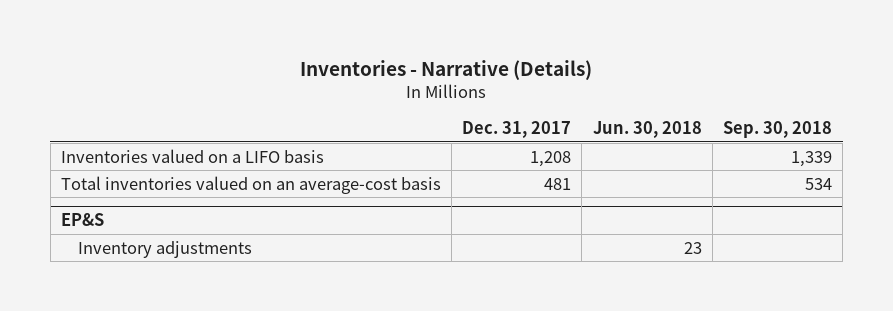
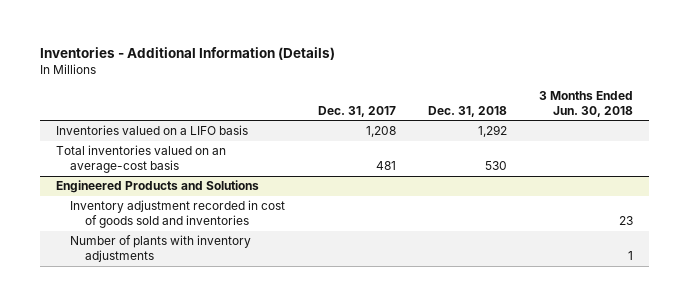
- Inventories - Narrative (Details)
+ Inventories - Additional Information (Details)
- | Dec. 31, 2017 | Jun. 30, 2018 | Sep. 30, 2018
+ | Dec. 31, 2017 | Dec. 31, 2018 | 3 Months Ended Jun. 30, 2018
- EP&S
- Inventory adjustments | | 23 |
+ Engineered Products and Solutions
+ Inventory adjustment recorded in cost of goods sold and inventories | | | 23
+ Number of plants with inventory adjustments | | | 1

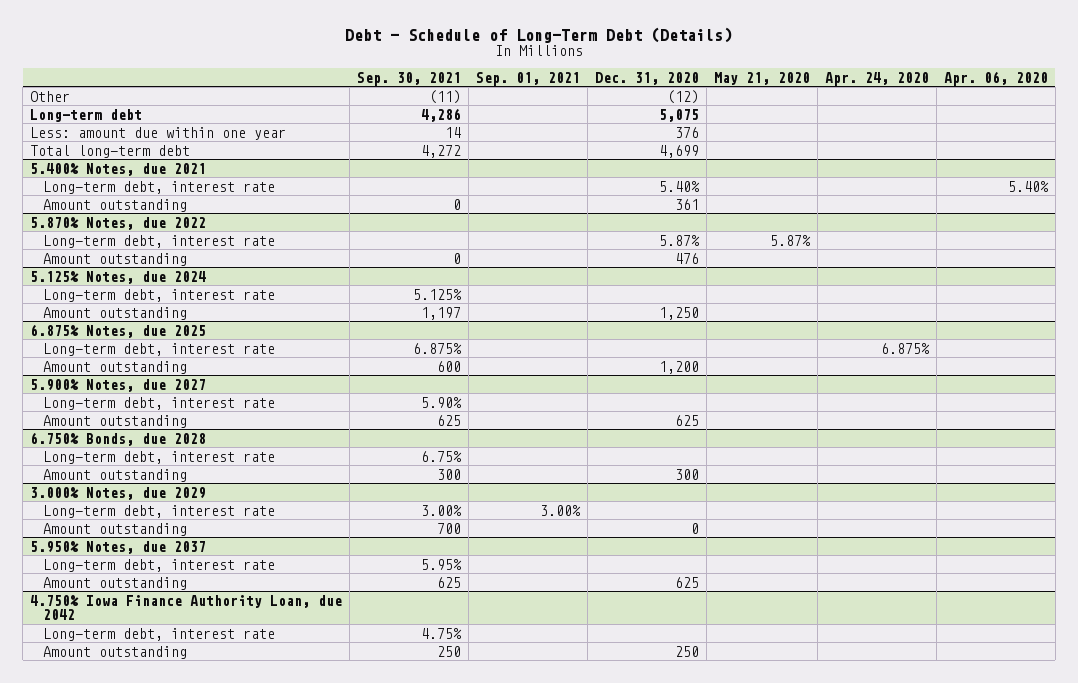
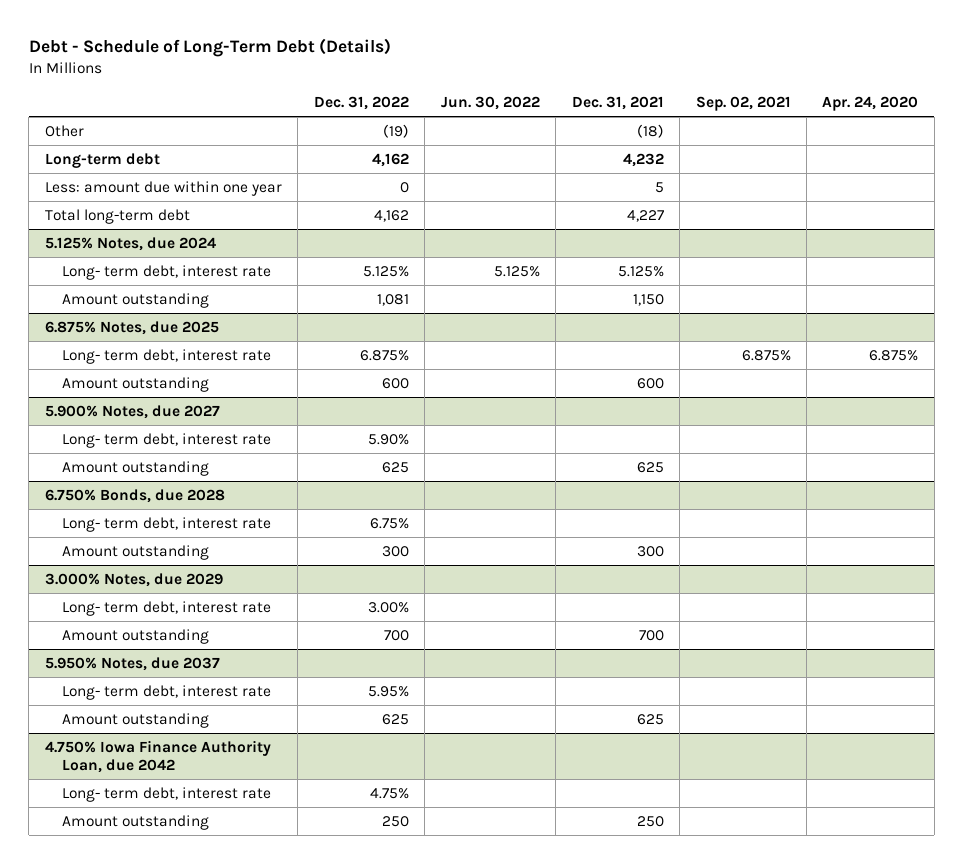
- | Sep. 30, 2021 | Sep. 01, 2021 | Dec. 31, 2020 | May 21, 2020 | Apr. 24, 2020 | Apr. 06, 2020
+ | Dec. 31, 2022 | Jun. 30, 2022 | Dec. 31, 2021 | Sep. 02, 2021 | Apr. 24, 2020
- 5.400% Notes, due 2021
- Long-term debt, interest rate | | | 5.40% | | | 5.40%
- Amount outstanding | 0 | | 361 | | |
- 5.870% Notes, due 2022
- Long-term debt, interest rate | | | 5.87% | 5.87% | |
- Amount outstanding | 0 | | 476 | | |
@ 5.125% Notes, due 2024
- Long-term debt, interest rate | 5.125% | | | | |
+ Long- term debt, interest rate | 5.125% | 5.125% | 5.125% | |
@ 6.875% Notes, due 2025
- Long-term debt, interest rate | 6.875% | | | | 6.875% |
+ Long- term debt, interest rate | 6.875% | | | 6.875% | 6.875%
@ 5.900% Notes, due 2027
- Long-term debt, interest rate | 5.90% | | | | |
+ Long- term debt, interest rate | 5.90% | | | |
@ 6.750% Bonds, due 2028
- Long-term debt, interest rate | 6.75% | | | | |
+ Long- term debt, interest rate | 6.75% | | | |
@ 3.000% Notes, due 2029
- Long-term debt, interest rate | 3.00% | 3.00% | | | |
+ Long- term debt, interest rate | 3.00% | | | |
@ 5.950% Notes, due 2037
- Long-term debt, interest rate | 5.95% | | | | |
+ Long- term debt, interest rate | 5.95% | | | |
@ 4.750% Iowa Finance Authority Loan, due 2042
- Long-term debt, interest rate | 4.75% | | | | |
+ Long- term debt, interest rate | 4.75% | | | |

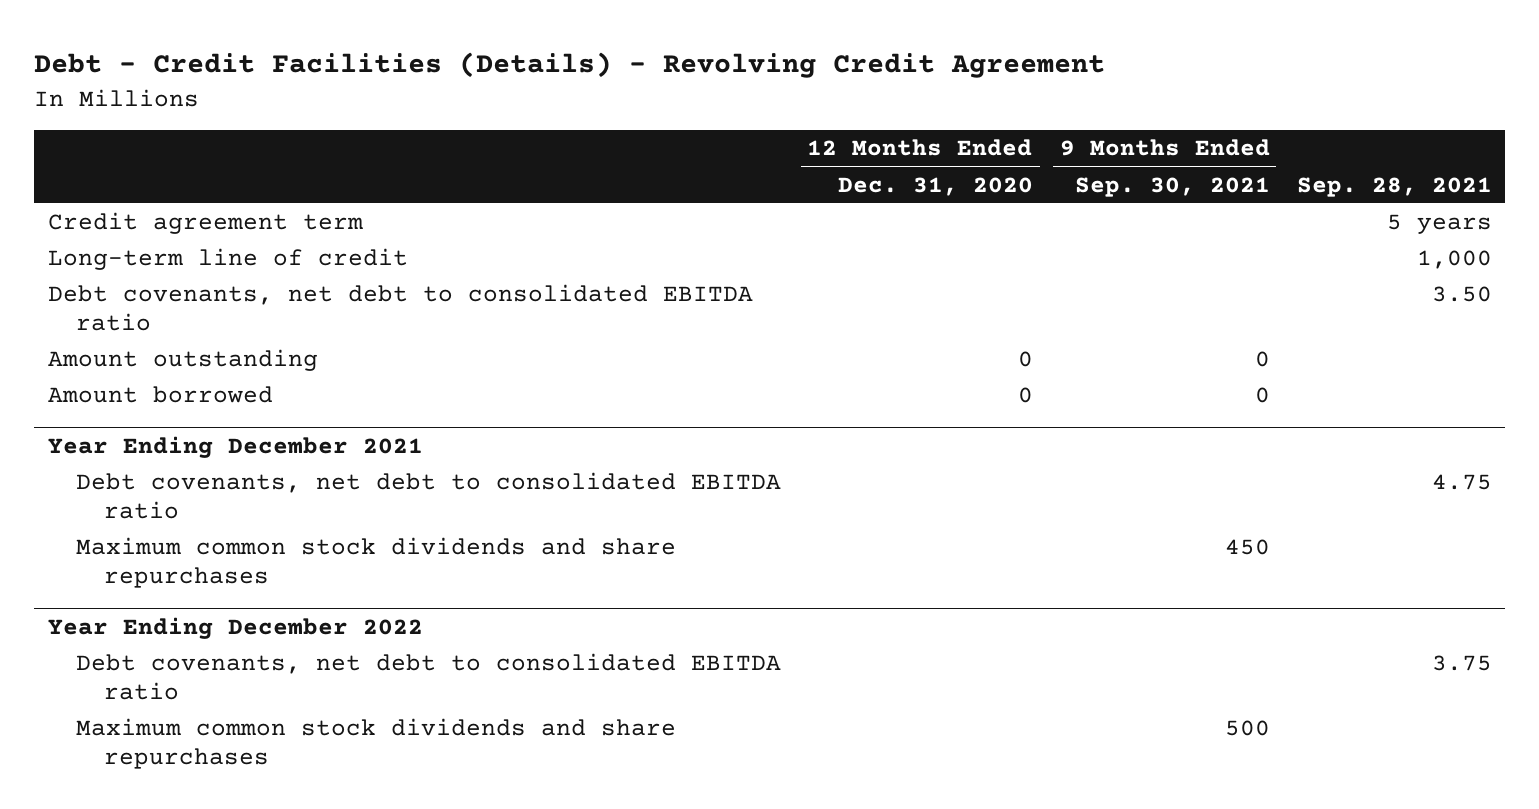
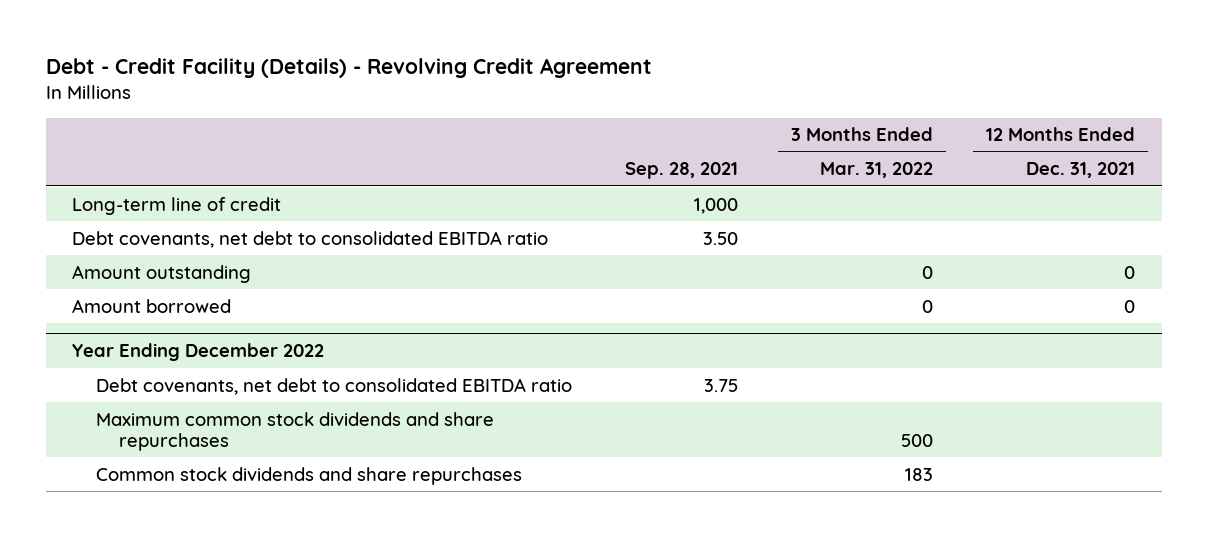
- Debt - Credit Facilities (Details) - Revolving Credit Agreement
+ Debt - Credit Facility (Details) - Revolving Credit Agreement
- | 12 Months Ended Dec. 31, 2020 | 9 Months Ended Sep. 30, 2021 | Sep. 28, 2021
+ | Sep. 28, 2021 | 3 Months Ended Mar. 31, 2022 | 12 Months Ended Dec. 31, 2021
- Credit agreement term | | | 5 years
- Year Ending December 2021
- Debt covenants, net debt to consolidated EBITDA ratio | | | 4.75
- Maximum common stock dividends and share repurchases | | 450 |
@ Year Ending December 2022
+ Common stock dividends and share repurchases | | 183 |

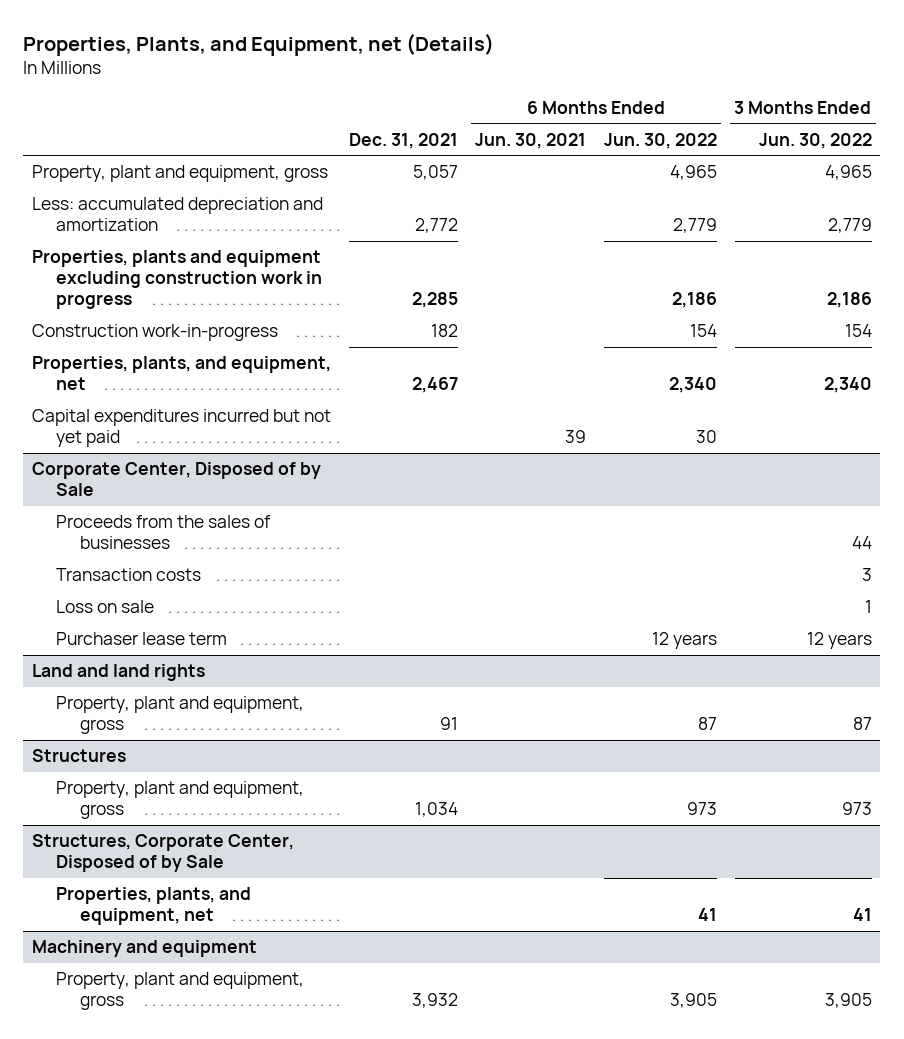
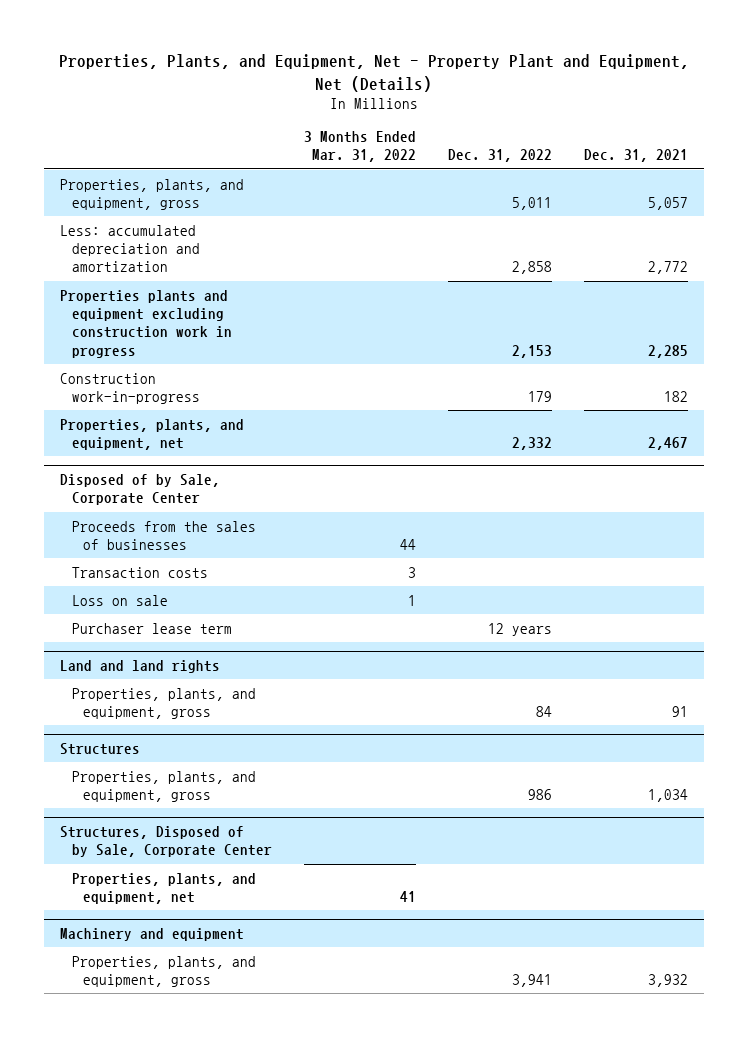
- Properties, Plants, and Equipment, net (Details)
+ Properties, Plants, and Equipment, Net - Property Plant and Equipment, Net (Details)
- | Dec. 31, 2021 | 6 Months Ended Jun. 30, 2021 | 6 Months Ended Jun. 30, 2022 | 3 Months Ended Jun. 30, 2022
+ | 3 Months Ended Mar. 31, 2022 | Dec. 31, 2022 | Dec. 31, 2021
- Property, plant and equipment, gross | 5,057 | | 4,965 | 4,965
+ Properties, plants, and equipment, gross | | 5,011 | 5,057
- Properties, plants and equipment excluding construction work in progress | 2,285 | | 2,186 | 2,186
+ Properties plants and equipment excluding construction work in progress | | 2,153 | 2,285
- Capital expenditures incurred but not yet paid | | 39 | 30 |
- Corporate Center, Disposed of by Sale
+ Disposed of by Sale, Corporate Center
@ Land and land rights
- Property, plant and equipment, gross | 91 | | 87 | 87
+ Properties, plants, and equipment, gross | | 84 | 91
@ Structures
- Property, plant and equipment, gross | 1,034 | | 973 | 973
- Structures, Corporate Center, Disposed of by Sale
@ Structures
+ Properties, plants, and equipment, gross | | 986 | 1,034
+ Structures, Disposed of by Sale, Corporate Center
@ Machinery and equipment
- Property, plant and equipment, gross | 3,932 | | 3,905 | 3,905
+ Properties, plants, and equipment, gross | | 3,941 | 3,932

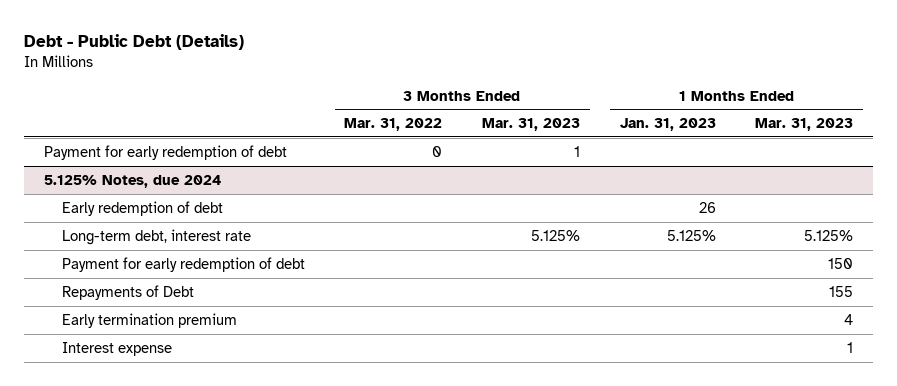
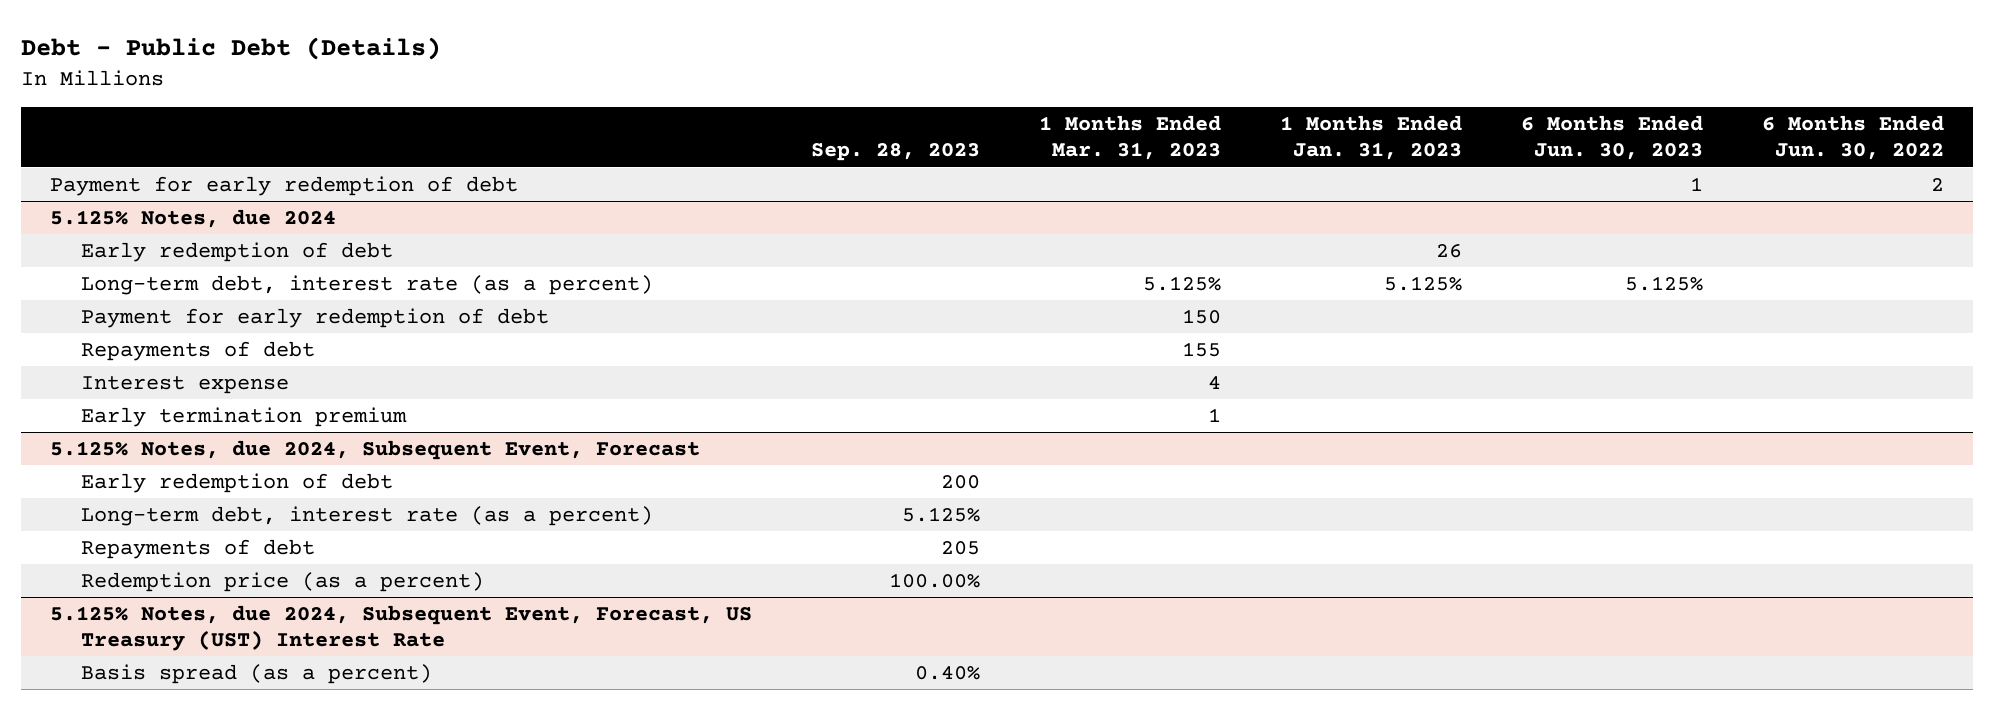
- | 3 Months Ended Mar. 31, 2022 | 3 Months Ended Mar. 31, 2023 | 1 Months Ended Jan. 31, 2023 | 1 Months Ended Mar. 31, 2023
+ | Sep. 28, 2023 | 1 Months Ended Mar. 31, 2023 | 1 Months Ended Jan. 31, 2023 | 6 Months Ended Jun. 30, 2023 | 6 Months Ended Jun. 30, 2022
@ 5.125% Notes, due 2024
- Long-term debt, interest rate | | 5.125% | 5.125% | 5.125%
+ Long-term debt, interest rate (as a percent) | | 5.125% | 5.125% | 5.125% |
- Repayments of Debt | | | | 155
- Early termination premium | | | | 4
- Interest expense | | | | 1
+ Repayments of debt | | 155 | | |
+ Interest expense | | 4 | | |
+ Early termination premium | | 1 | | |
+ 5.125% Notes, due 2024, Subsequent Event, Forecast
+ Early redemption of debt | 200 | | | |
+ Long-term debt, interest rate (as a percent) | 5.125% | | | |
+ Repayments of debt | 205 | | | |
+ Redemption price (as a percent) | 100.00% | | | |
+ 5.125% Notes, due 2024, Subsequent Event, Forecast, US Treasury (UST) Interest Rate
+ Basis spread (as a percent) | 0.40% | | | |

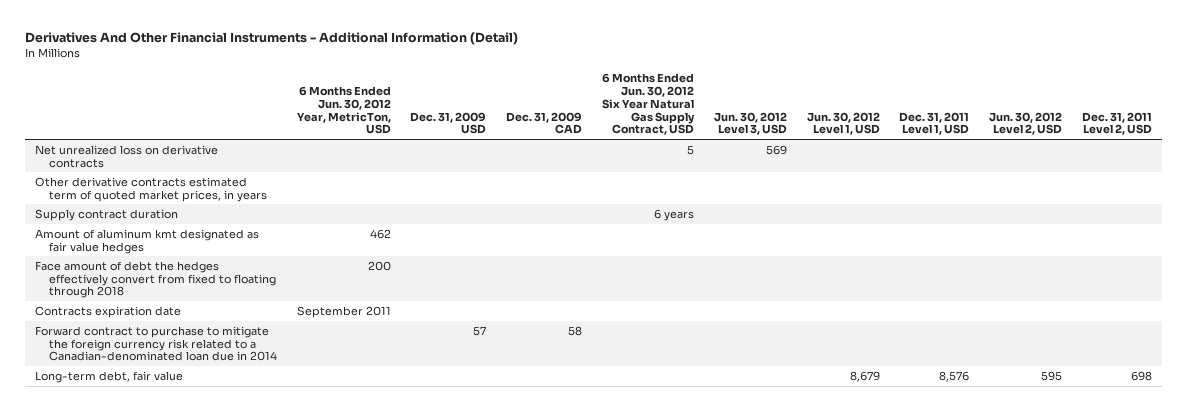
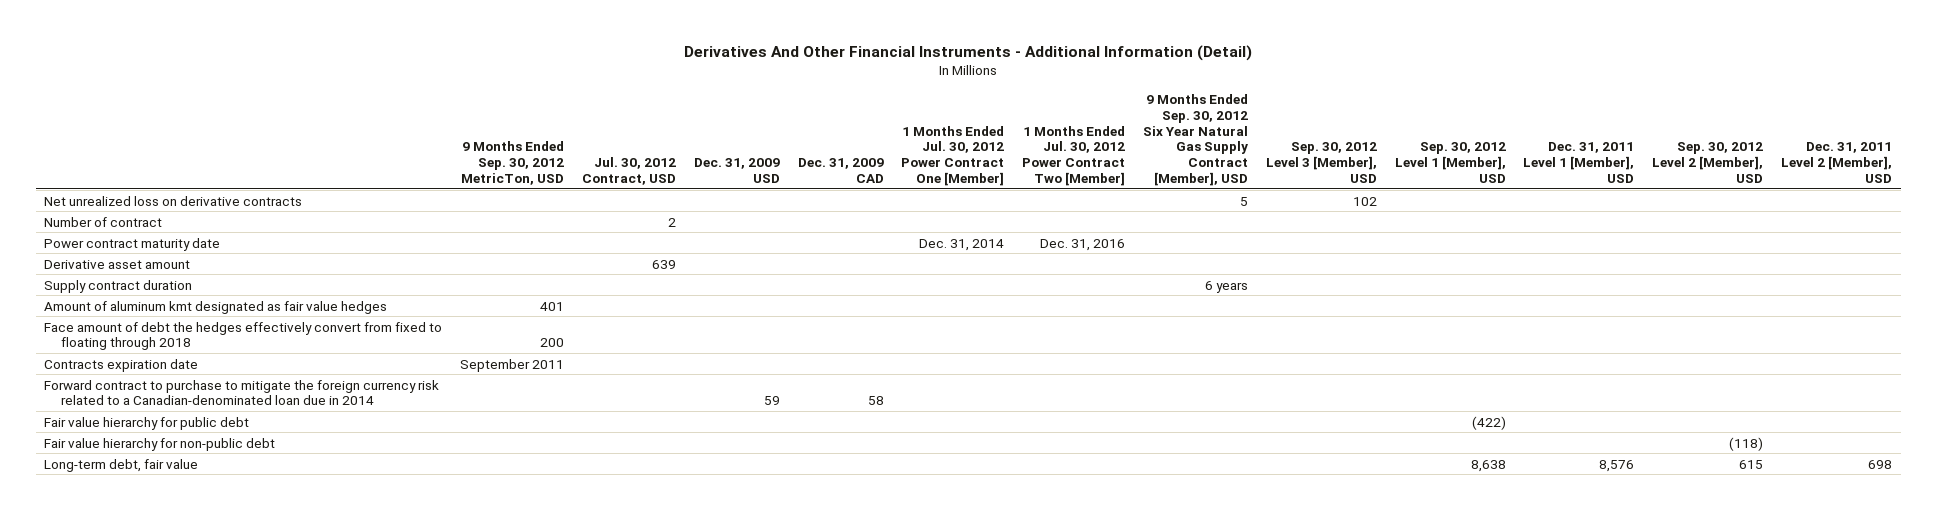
- | 6 Months Ended Jun. 30, 2012 Year, MetricTon, USD | Dec. 31, 2009 USD | Dec. 31, 2009 CAD | 6 Months Ended Jun. 30, 2012 Six Year Natural Gas Supply Contract, USD | Jun. 30, 2012 Level 3, USD | Jun. 30, 2012 Level 1, USD | Dec. 31, 2011 Level 1, USD | Jun. 30, 2012 Level 2, USD | Dec. 31, 2011 Level 2, USD
+ | 9 Months Ended Sep. 30, 2012 MetricTon, USD | Jul. 30, 2012 Contract, USD | Dec. 31, 2009 USD | Dec. 31, 2009 CAD | 1 Months Ended Jul. 30, 2012 Power Contract One [Member] | 1 Months Ended Jul. 30, 2012 Power Contract Two [Member] | 9 Months Ended Sep. 30, 2012 Six Year Natural Gas Supply Contract [Member], USD | Sep. 30, 2012 Level 3 [Member], USD | Sep. 30, 2012 Level 1 [Member], USD | Dec. 31, 2011 Level 1 [Member], USD | Sep. 30, 2012 Level 2 [Member], USD | Dec. 31, 2011 Level 2 [Member], USD
- Other derivative contracts estimated term of quoted market prices, in years
+ Number of contract | | 2 | | | | | | | | | |
+ Power contract maturity date | | | | | Dec. 31, 2014 | Dec. 31, 2016 | | | | | |
+ Derivative asset amount | | 639 | | | | | | | | | |
- Forward contract to purchase to mitigate the foreign currency risk related to a Canadian-denominated loan due in 2014 | | 57 | 58 | | | | | |
+ Forward contract to purchase to mitigate the foreign currency risk related to a Canadian-denominated loan due in 2014 | | | 59 | 58 | | | | | | | |
+ Fair value hierarchy for public debt | | | | | | | | | (422) | | |
+ Fair value hierarchy for non-public debt | | | | | | | | | | | (118) |

